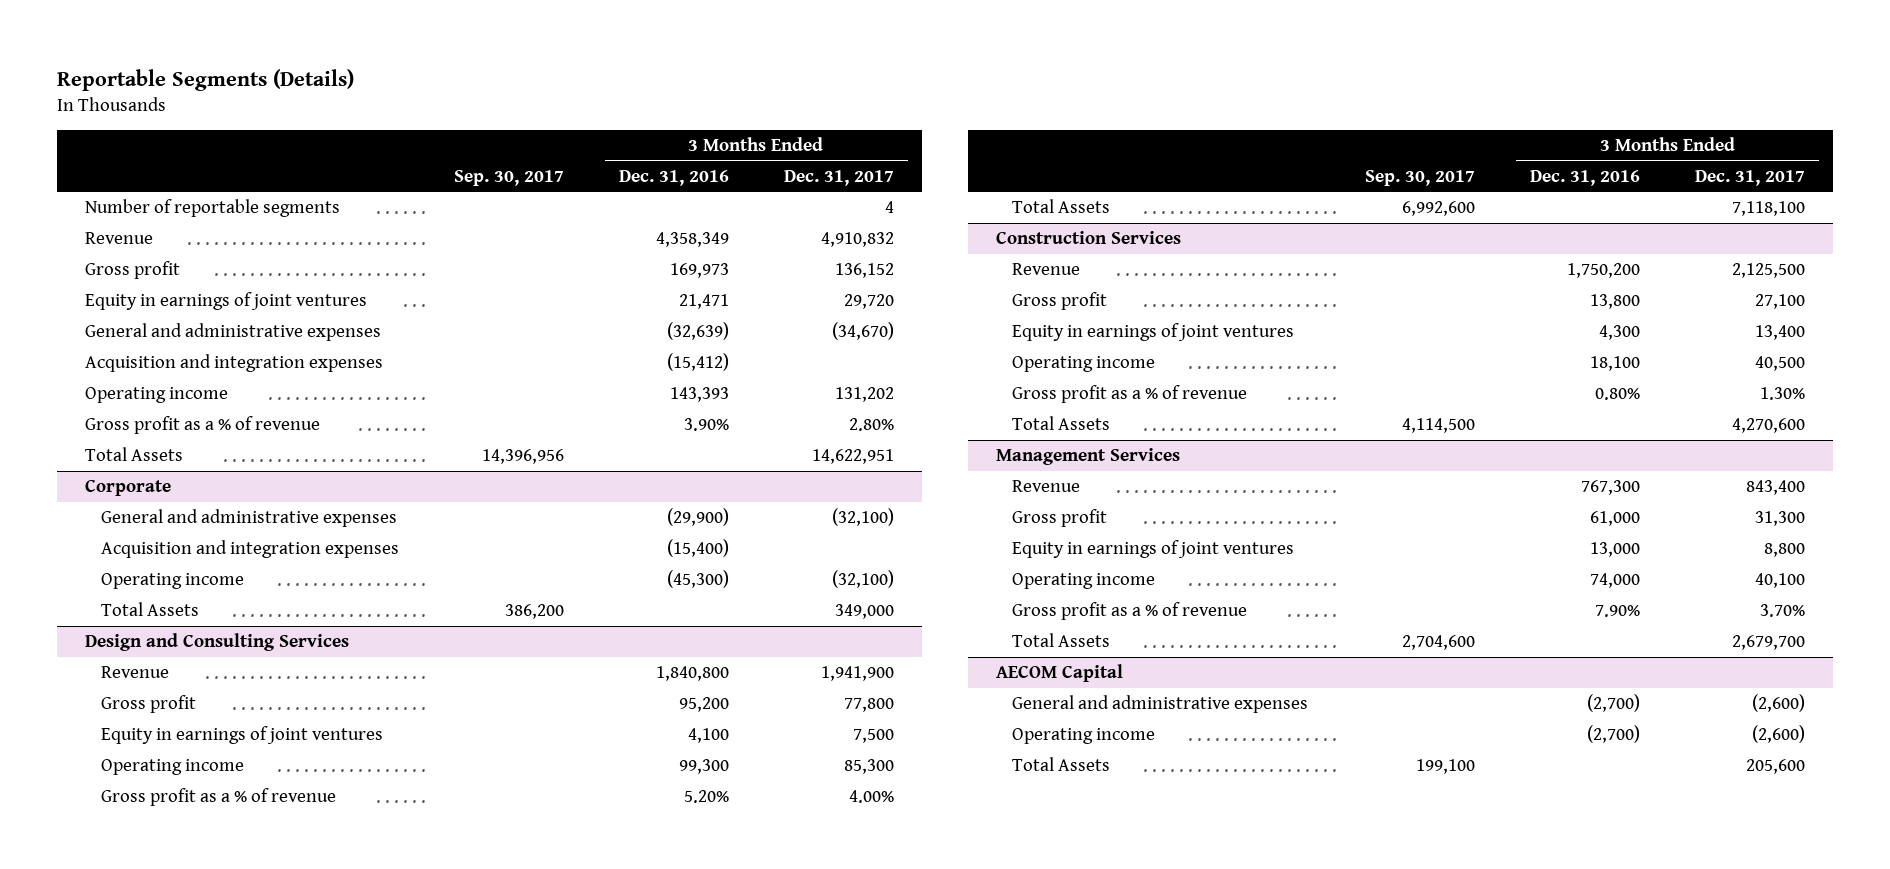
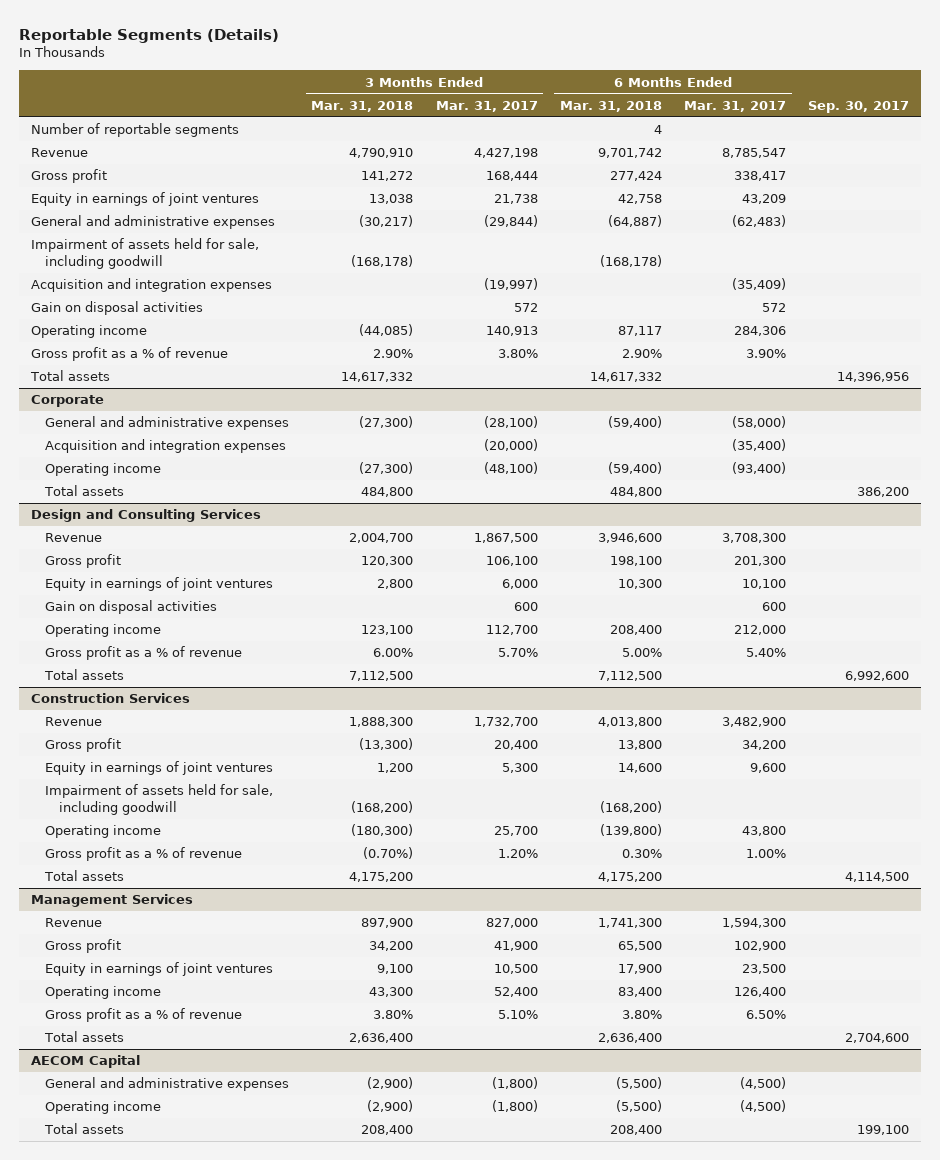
- | Sep. 30, 2017 | 3 Months Ended Dec. 31, 2016 | 3 Months Ended Dec. 31, 2017
+ | 3 Months Ended Mar. 31, 2018 | 3 Months Ended Mar. 31, 2017 | 6 Months Ended Mar. 31, 2018 | 6 Months Ended Mar. 31, 2017 | Sep. 30, 2017
+ Impairment of assets held for sale, including goodwill | (168,178) | | (168,178) | |
+ Gain on disposal activities | | 572 | | 572 |
- Total Assets | 14,396,956 | | 14,622,951
+ Total assets | 14,617,332 | | 14,617,332 | | 14,396,956
@ Corporate
- Total Assets | 386,200 | | 349,000
+ Total assets | 484,800 | | 484,800 | | 386,200
@ Design and Consulting Services
+ Gain on disposal activities | | 600 | | 600 |
- Total Assets | 6,992,600 | | 7,118,100
+ Total assets | 7,112,500 | | 7,112,500 | | 6,992,600
@ Construction Services
+ Impairment of assets held for sale, including goodwill | (168,200) | | (168,200) | |
- Total Assets | 4,114,500 | | 4,270,600
+ Total assets | 4,175,200 | | 4,175,200 | | 4,114,500
@ Management Services
- Total Assets | 2,704,600 | | 2,679,700
+ Total assets | 2,636,400 | | 2,636,400 | | 2,704,600
@ AECOM Capital
- Total Assets | 199,100 | | 205,600
+ Total assets | 208,400 | | 208,400 | | 199,100

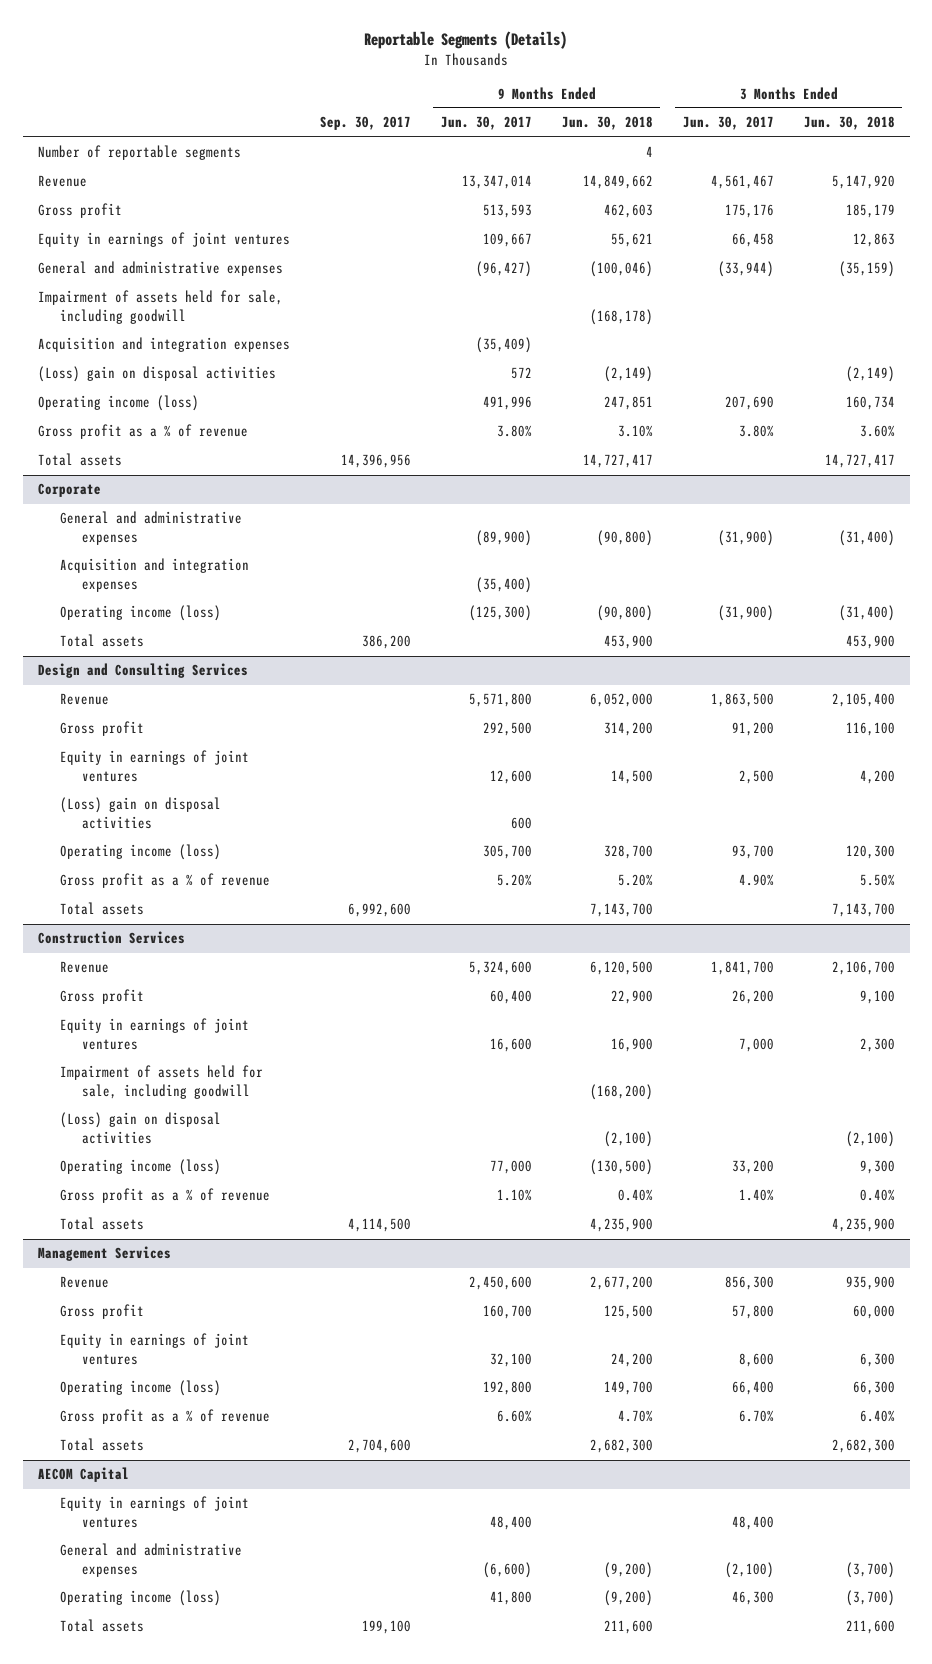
- | 3 Months Ended Mar. 31, 2018 | 3 Months Ended Mar. 31, 2017 | 6 Months Ended Mar. 31, 2018 | 6 Months Ended Mar. 31, 2017 | Sep. 30, 2017
+ | Sep. 30, 2017 | 9 Months Ended Jun. 30, 2017 | 9 Months Ended Jun. 30, 2018 | 3 Months Ended Jun. 30, 2017 | 3 Months Ended Jun. 30, 2018
- Gain on disposal activities | | 572 | | 572 |
- Operating income | (44,085) | 140,913 | 87,117 | 284,306 |
+ (Loss) gain on disposal activities | | 572 | (2,149) | | (2,149)
+ Operating income (loss) | | 491,996 | 247,851 | 207,690 | 160,734
@ Corporate
- Operating income | (27,300) | (48,100) | (59,400) | (93,400) |
+ Operating income (loss) | | (125,300) | (90,800) | (31,900) | (31,400)
@ Design and Consulting Services
- Gain on disposal activities | | 600 | | 600 |
- Operating income | 123,100 | 112,700 | 208,400 | 212,000 |
+ (Loss) gain on disposal activities | | 600 | | |
+ Operating income (loss) | | 305,700 | 328,700 | 93,700 | 120,300
@ Construction Services
- Operating income | (180,300) | 25,700 | (139,800) | 43,800 |
+ (Loss) gain on disposal activities | | | (2,100) | | (2,100)
+ Operating income (loss) | | 77,000 | (130,500) | 33,200 | 9,300
@ Management Services
- Operating income | 43,300 | 52,400 | 83,400 | 126,400 |
+ Operating income (loss) | | 192,800 | 149,700 | 66,400 | 66,300
@ AECOM Capital
+ Equity in earnings of joint ventures | | 48,400 | | 48,400 |
- Operating income | (2,900) | (1,800) | (5,500) | (4,500) |
+ Operating income (loss) | | 41,800 | (9,200) | 46,300 | (3,700)

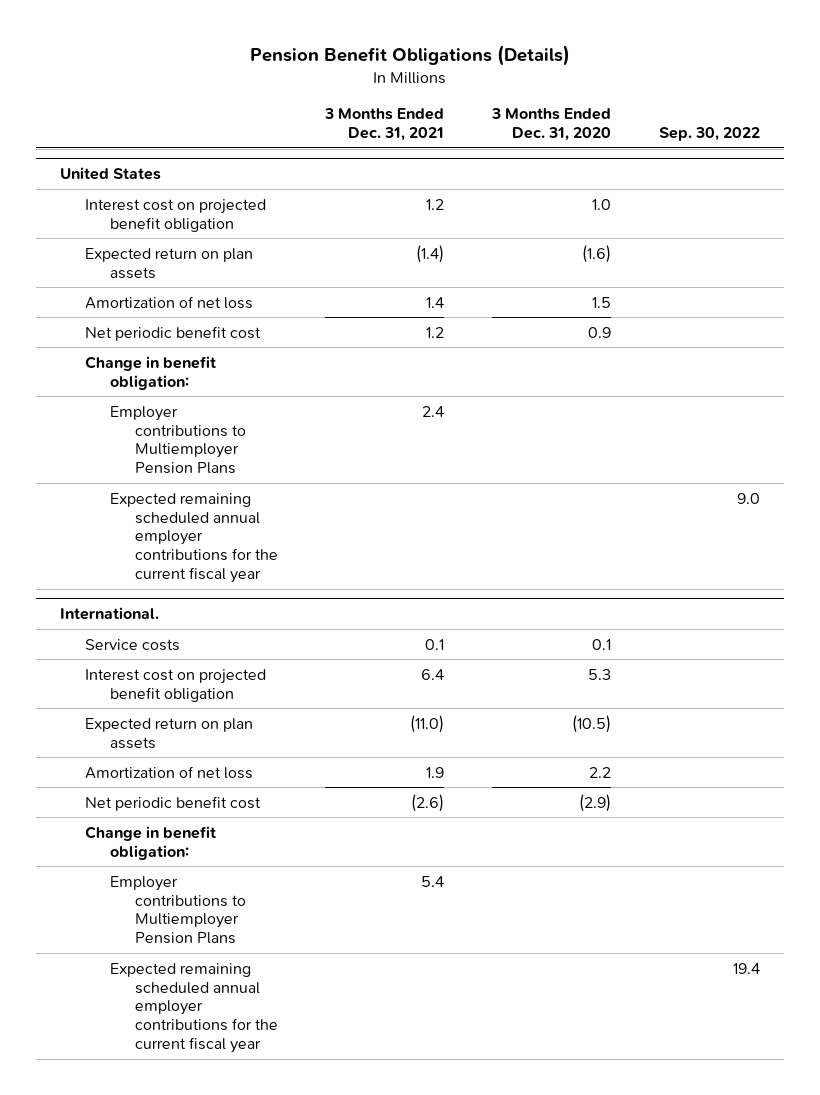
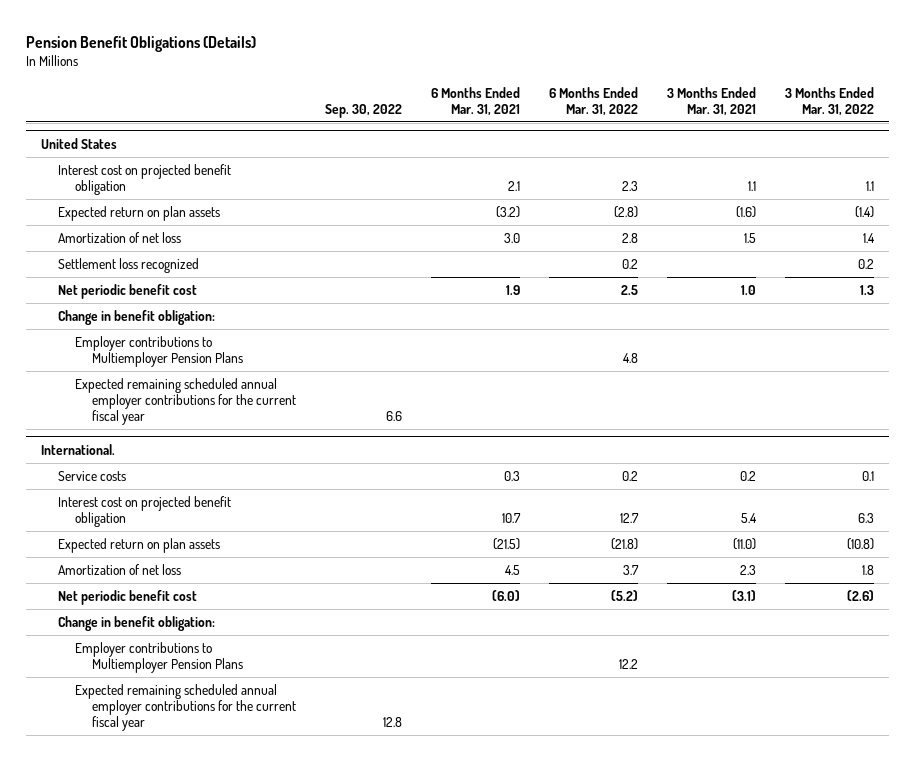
- | 3 Months Ended Dec. 31, 2021 | 3 Months Ended Dec. 31, 2020 | Sep. 30, 2022
+ | Sep. 30, 2022 | 6 Months Ended Mar. 31, 2021 | 6 Months Ended Mar. 31, 2022 | 3 Months Ended Mar. 31, 2021 | 3 Months Ended Mar. 31, 2022
@ United States
+ Settlement loss recognized | | | 0.2 | | 0.2
- Expected remaining scheduled annual employer contributions for the current fiscal year | | | 9.0
+ Expected remaining scheduled annual employer contributions for the current fiscal year | 6.6 | | | |
@ International.
- Expected remaining scheduled annual employer contributions for the current fiscal year | | | 19.4
+ Expected remaining scheduled annual employer contributions for the current fiscal year | 12.8 | | | |

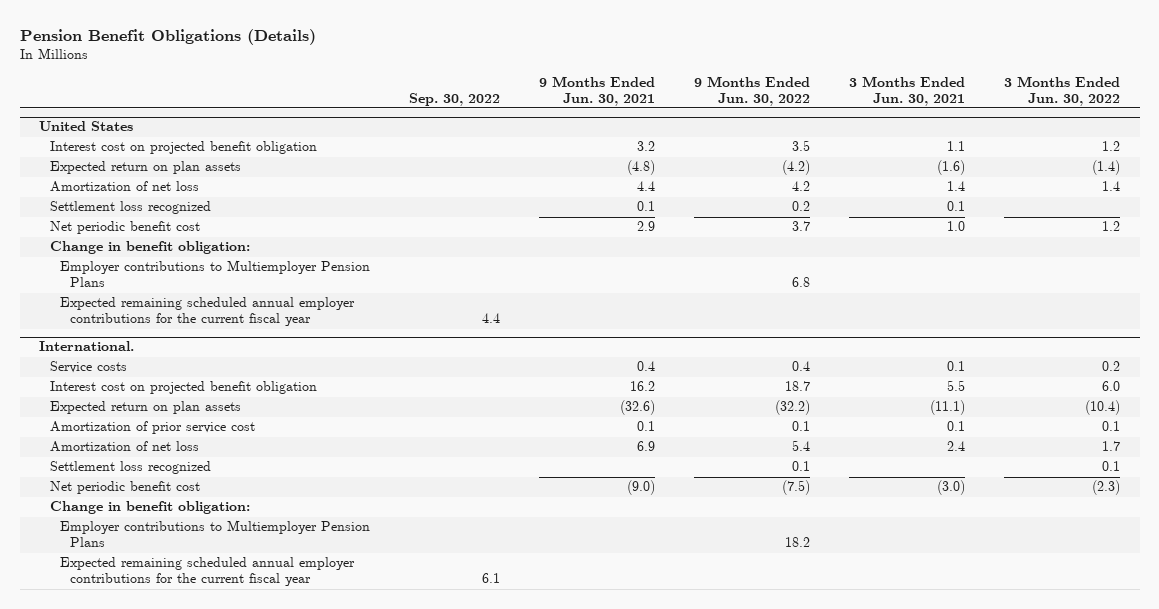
- | Sep. 30, 2022 | 6 Months Ended Mar. 31, 2021 | 6 Months Ended Mar. 31, 2022 | 3 Months Ended Mar. 31, 2021 | 3 Months Ended Mar. 31, 2022
+ | Sep. 30, 2022 | 9 Months Ended Jun. 30, 2021 | 9 Months Ended Jun. 30, 2022 | 3 Months Ended Jun. 30, 2021 | 3 Months Ended Jun. 30, 2022
@ United States
- Expected remaining scheduled annual employer contributions for the current fiscal year | 6.6 | | | |
+ Expected remaining scheduled annual employer contributions for the current fiscal year | 4.4 | | | |
@ International.
+ Amortization of prior service cost | | 0.1 | 0.1 | 0.1 | 0.1
+ Settlement loss recognized | | | 0.1 | | 0.1
- Expected remaining scheduled annual employer contributions for the current fiscal year | 12.8 | | | |
+ Expected remaining scheduled annual employer contributions for the current fiscal year | 6.1 | | | |

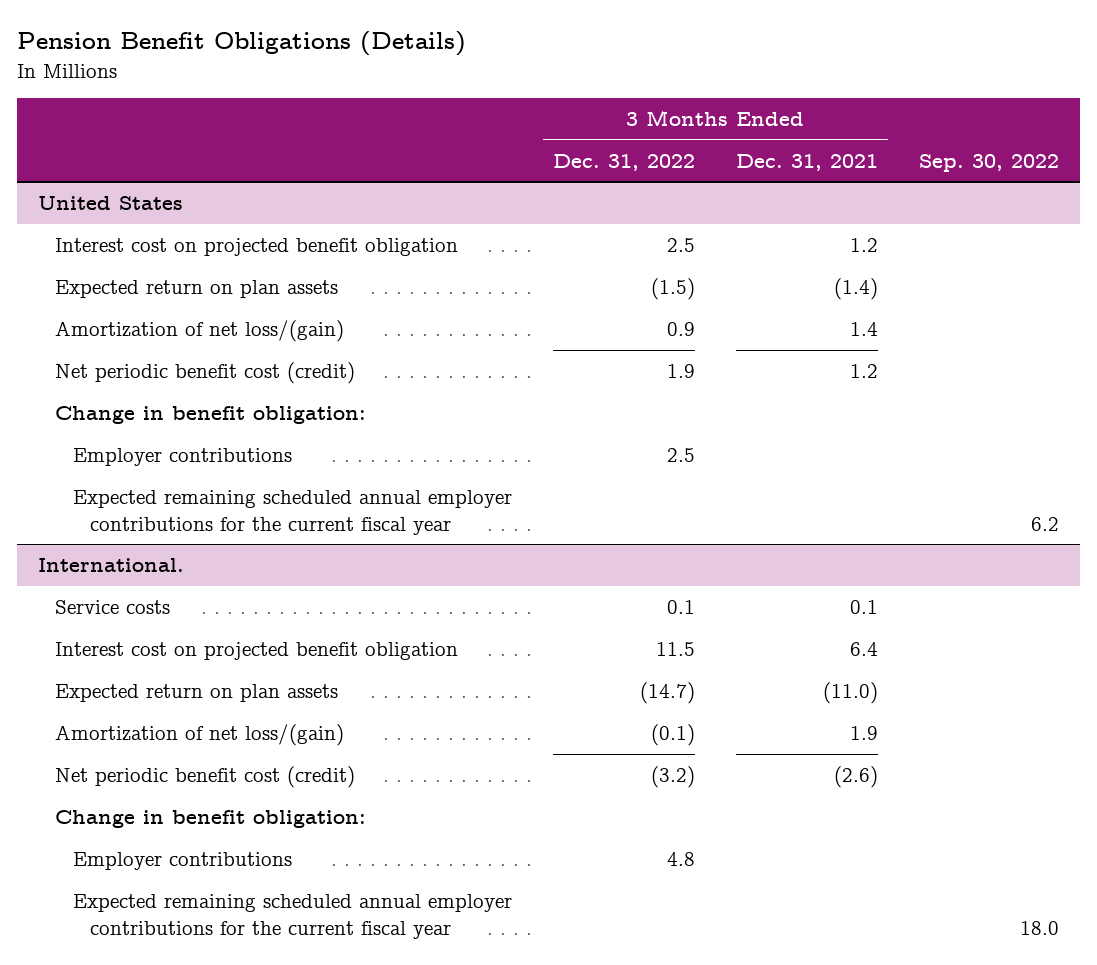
- | Sep. 30, 2022 | 9 Months Ended Jun. 30, 2021 | 9 Months Ended Jun. 30, 2022 | 3 Months Ended Jun. 30, 2021 | 3 Months Ended Jun. 30, 2022
+ | 3 Months Ended Dec. 31, 2022 | 3 Months Ended Dec. 31, 2021 | Sep. 30, 2022
@ United States
- Amortization of net loss | | 4.4 | 4.2 | 1.4 | 1.4
- Settlement loss recognized | | 0.1 | 0.2 | 0.1 |
- Net periodic benefit cost | | 2.9 | 3.7 | 1.0 | 1.2
+ Amortization of net loss/(gain) | 0.9 | 1.4 |
+ Net periodic benefit cost (credit) | 1.9 | 1.2 |
- Employer contributions to Multiemployer Pension Plans | | | 6.8 | |
- Expected remaining scheduled annual employer contributions for the current fiscal year | 4.4 | | | |
+ Employer contributions | 2.5 | |
+ Expected remaining scheduled annual employer contributions for the current fiscal year | | | 6.2
@ International.
- Amortization of prior service cost | | 0.1 | 0.1 | 0.1 | 0.1
- Amortization of net loss | | 6.9 | 5.4 | 2.4 | 1.7
- Settlement loss recognized | | | 0.1 | | 0.1
- Net periodic benefit cost | | (9.0) | (7.5) | (3.0) | (2.3)
+ Amortization of net loss/(gain) | (0.1) | 1.9 |
+ Net periodic benefit cost (credit) | (3.2) | (2.6) |
- Employer contributions to Multiemployer Pension Plans | | | 18.2 | |
- Expected remaining scheduled annual employer contributions for the current fiscal year | 6.1 | | | |
+ Employer contributions | 4.8 | |
+ Expected remaining scheduled annual employer contributions for the current fiscal year | | | 18.0

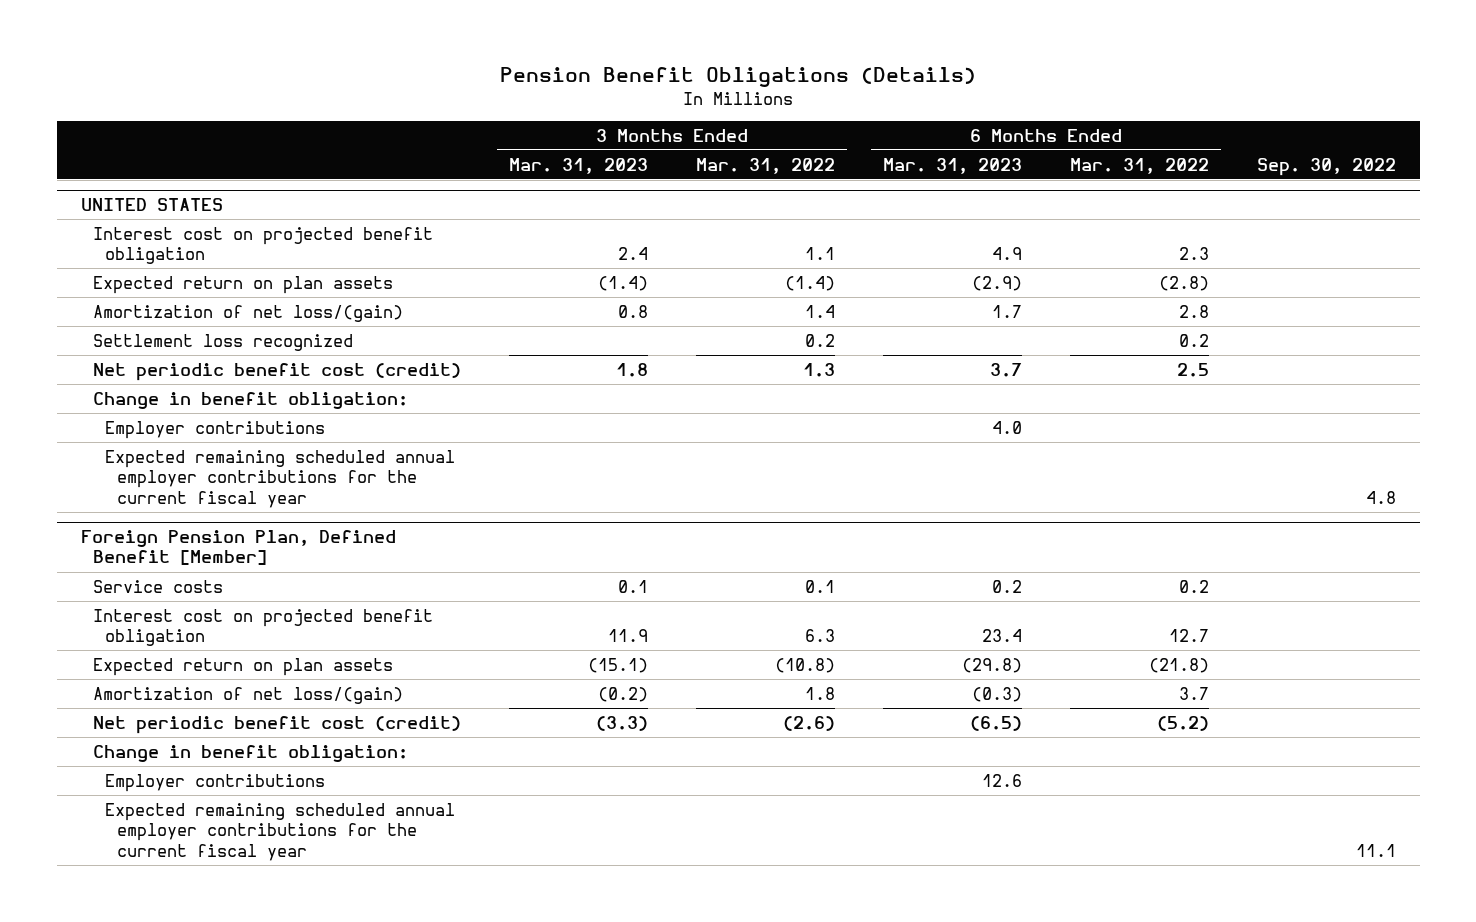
- | 3 Months Ended Dec. 31, 2022 | 3 Months Ended Dec. 31, 2021 | Sep. 30, 2022
+ | 3 Months Ended Mar. 31, 2023 | 3 Months Ended Mar. 31, 2022 | 6 Months Ended Mar. 31, 2023 | 6 Months Ended Mar. 31, 2022 | Sep. 30, 2022
- United States
+ UNITED STATES
+ Settlement loss recognized | | 0.2 | | 0.2 |
- Expected remaining scheduled annual employer contributions for the current fiscal year | | | 6.2
- International.
+ Expected remaining scheduled annual employer contributions for the current fiscal year | | | | | 4.8
+ Foreign Pension Plan, Defined Benefit [Member]
- Expected remaining scheduled annual employer contributions for the current fiscal year | | | 18.0
+ Expected remaining scheduled annual employer contributions for the current fiscal year | | | | | 11.1

